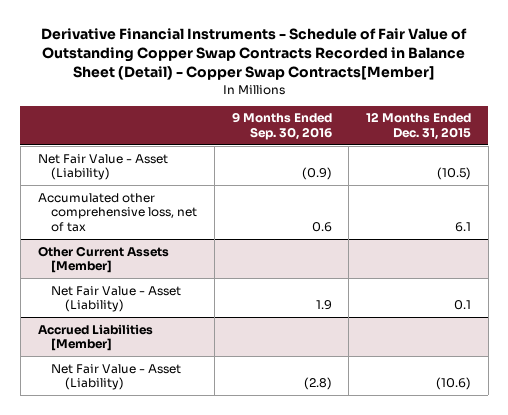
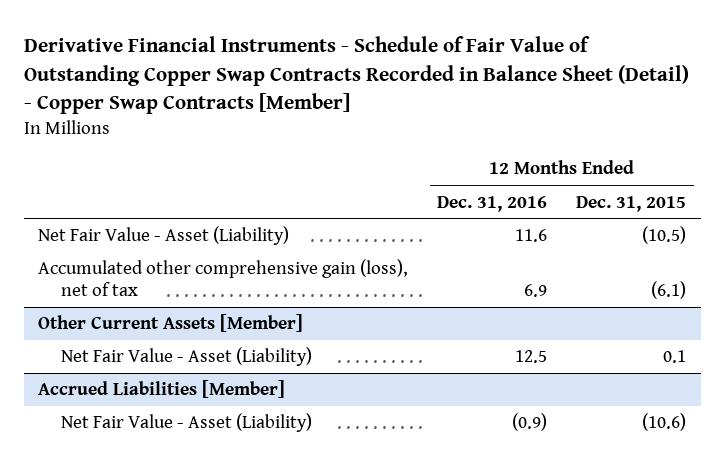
- Derivative Financial Instruments - Schedule of Fair Value of Outstanding Copper Swap Contracts Recorded in Balance Sheet (Detail) - Copper Swap Contracts[Member]
+ Derivative Financial Instruments - Schedule of Fair Value of Outstanding Copper Swap Contracts Recorded in Balance Sheet (Detail) - Copper Swap Contracts [Member]
- | 9 Months Ended Sep. 30, 2016 | 12 Months Ended Dec. 31, 2015
+ | 12 Months Ended Dec. 31, 2016 | 12 Months Ended Dec. 31, 2015
- Accumulated other comprehensive loss, net of tax | 0.6 | 6.1
+ Accumulated other comprehensive gain (loss), net of tax | 6.9 | (6.1)

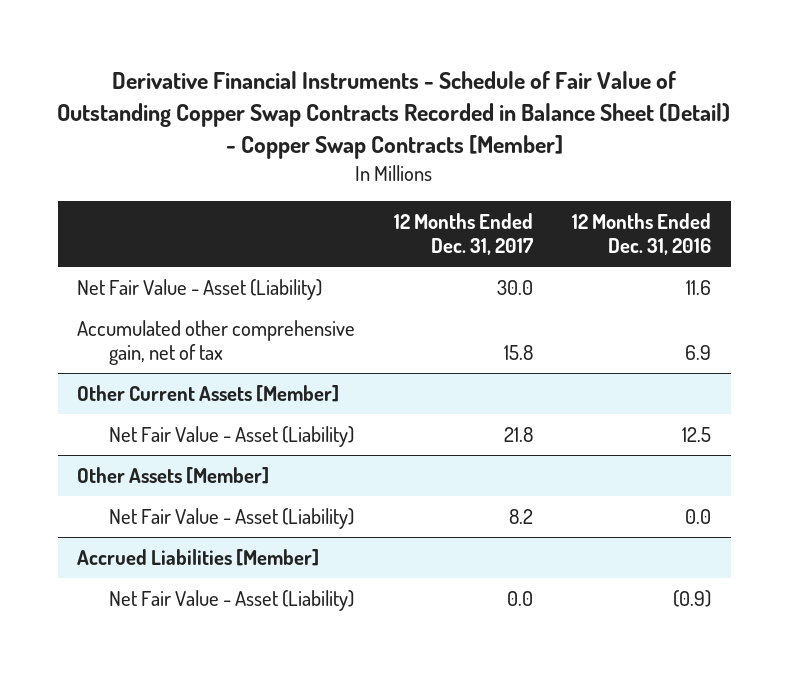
- | 12 Months Ended Dec. 31, 2016 | 12 Months Ended Dec. 31, 2015
+ | 12 Months Ended Dec. 31, 2017 | 12 Months Ended Dec. 31, 2016
- Accumulated other comprehensive gain (loss), net of tax | 6.9 | (6.1)
+ Accumulated other comprehensive gain, net of tax | 15.8 | 6.9
+ Other Assets [Member]
+ Net Fair Value - Asset (Liability) | 8.2 | 0.0

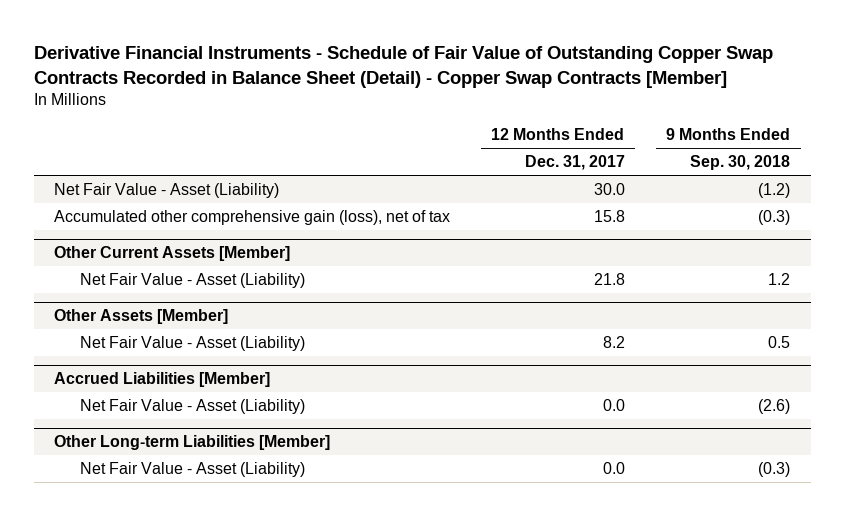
- | 12 Months Ended Dec. 31, 2017 | 12 Months Ended Dec. 31, 2016
+ | 12 Months Ended Dec. 31, 2017 | 9 Months Ended Sep. 30, 2018
- Accumulated other comprehensive gain, net of tax | 15.8 | 6.9
+ Accumulated other comprehensive gain (loss), net of tax | 15.8 | (0.3)
+ Other Long-term Liabilities [Member]
+ Net Fair Value - Asset (Liability) | 0.0 | (0.3)

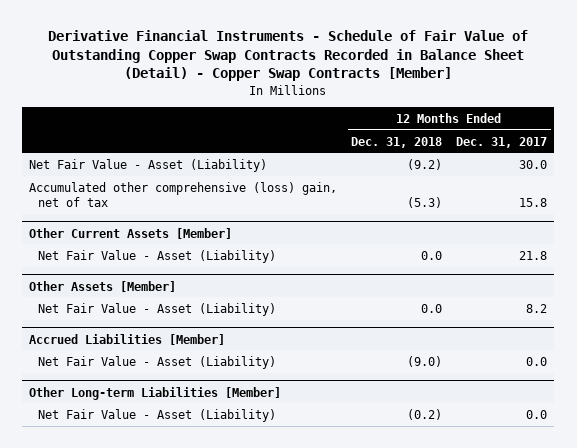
- | 12 Months Ended Dec. 31, 2017 | 9 Months Ended Sep. 30, 2018
+ | 12 Months Ended Dec. 31, 2018 | 12 Months Ended Dec. 31, 2017
- Accumulated other comprehensive gain (loss), net of tax | 15.8 | (0.3)
+ Accumulated other comprehensive (loss) gain, net of tax | (5.3) | 15.8

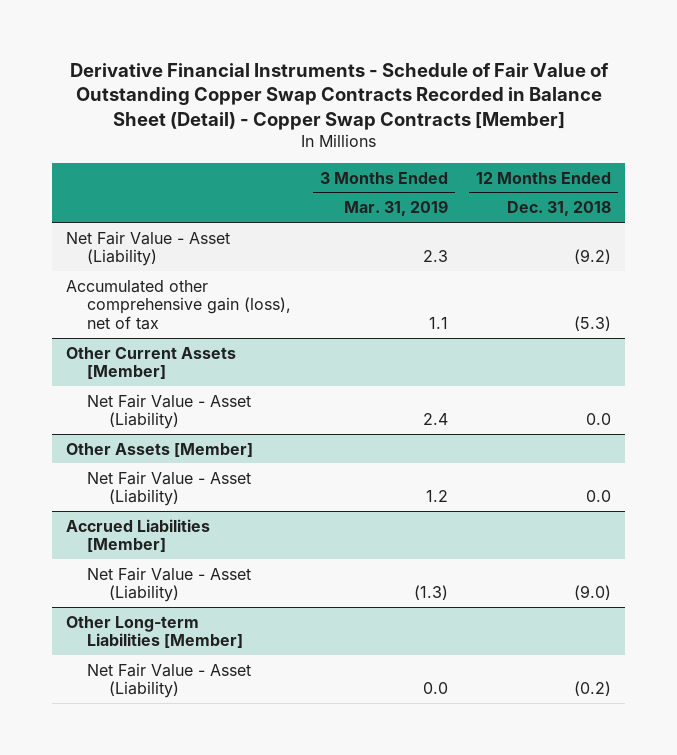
- | 12 Months Ended Dec. 31, 2018 | 12 Months Ended Dec. 31, 2017
+ | 3 Months Ended Mar. 31, 2019 | 12 Months Ended Dec. 31, 2018
- Accumulated other comprehensive (loss) gain, net of tax | (5.3) | 15.8
+ Accumulated other comprehensive gain (loss), net of tax | 1.1 | (5.3)

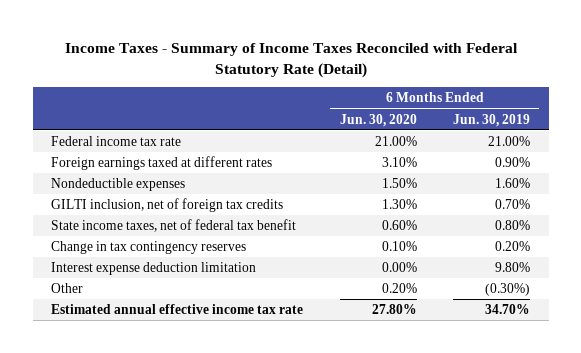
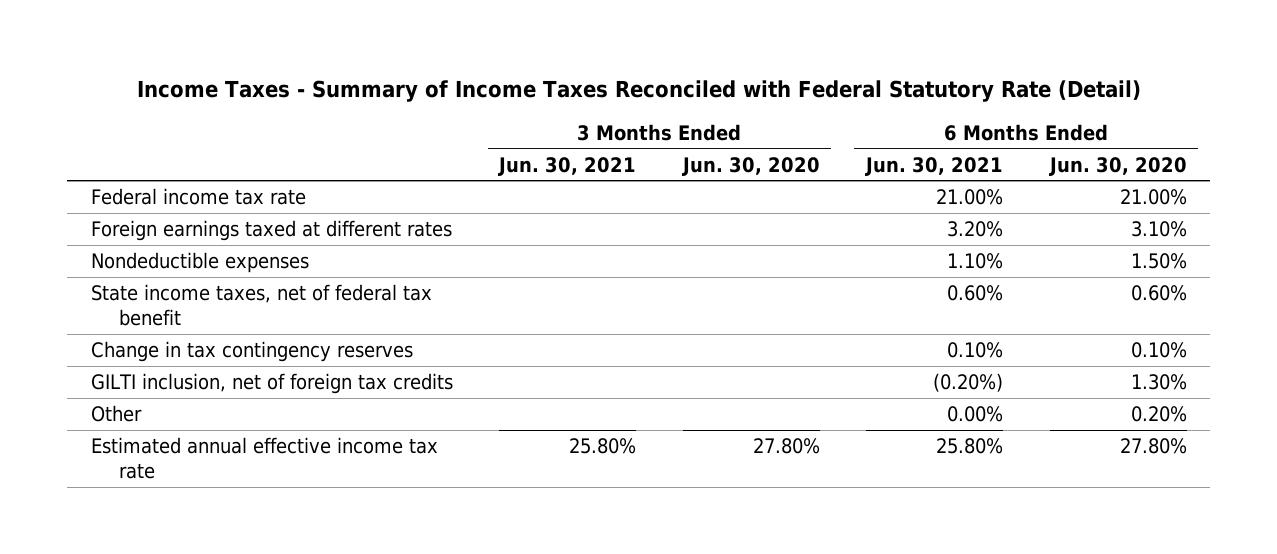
- | 6 Months Ended Jun. 30, 2020 | 6 Months Ended Jun. 30, 2019
+ | 3 Months Ended Jun. 30, 2021 | 3 Months Ended Jun. 30, 2020 | 6 Months Ended Jun. 30, 2021 | 6 Months Ended Jun. 30, 2020
- Interest expense deduction limitation | 0.00% | 9.80%
moved down: GILTI inclusion, net of foreign tax credits | | | (0.20%) | 1.30%

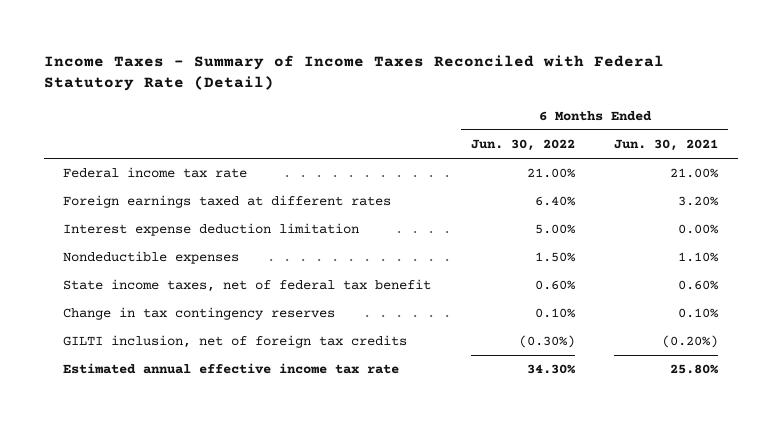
- | 3 Months Ended Jun. 30, 2021 | 3 Months Ended Jun. 30, 2020 | 6 Months Ended Jun. 30, 2021 | 6 Months Ended Jun. 30, 2020
+ | 6 Months Ended Jun. 30, 2022 | 6 Months Ended Jun. 30, 2021
+ Interest expense deduction limitation | 5.00% | 0.00%
- Other | | | 0.00% | 0.20%

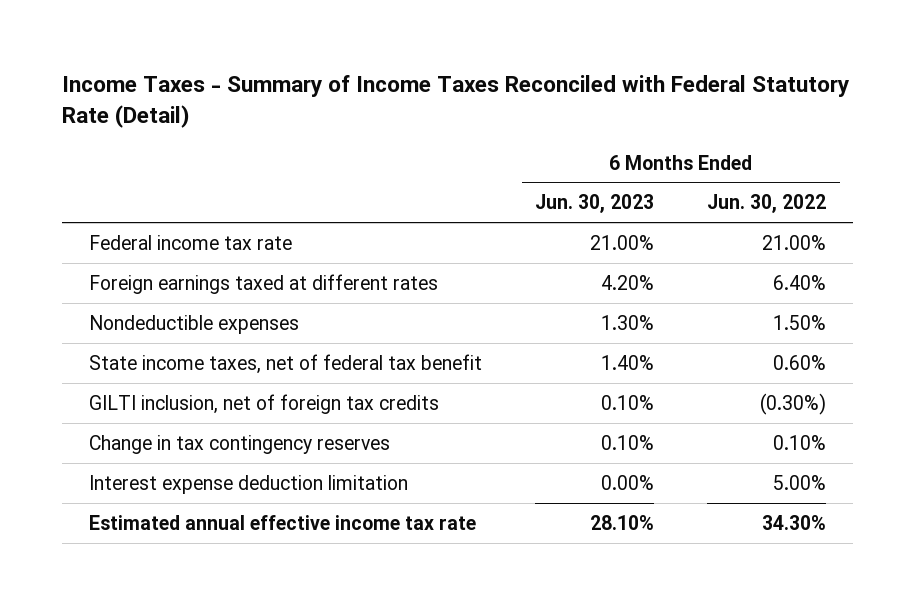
- | 6 Months Ended Jun. 30, 2022 | 6 Months Ended Jun. 30, 2021
+ | 6 Months Ended Jun. 30, 2023 | 6 Months Ended Jun. 30, 2022
moved down: Change in tax contingency reserves | 0.10% | 0.10%
moved down: Interest expense deduction limitation | 0.00% | 5.00%

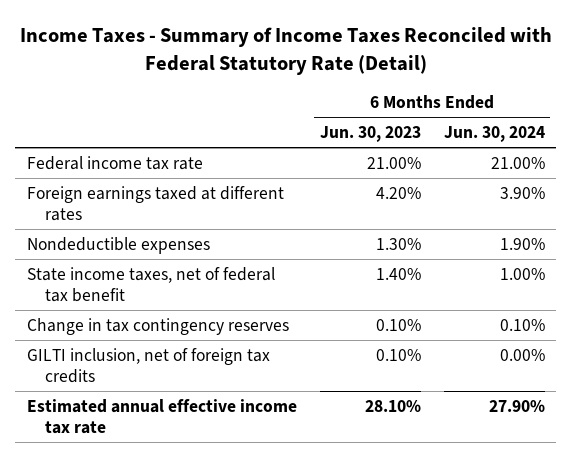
- | 6 Months Ended Jun. 30, 2023 | 6 Months Ended Jun. 30, 2022
+ | 6 Months Ended Jun. 30, 2023 | 6 Months Ended Jun. 30, 2024
- Interest expense deduction limitation | 0.00% | 5.00%
moved down: GILTI inclusion, net of foreign tax credits | 0.10% | 0.00%

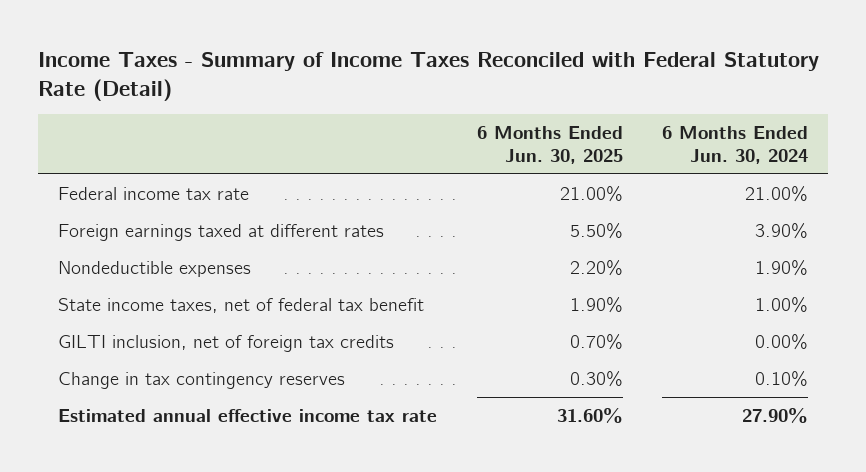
- | 6 Months Ended Jun. 30, 2023 | 6 Months Ended Jun. 30, 2024
+ | 6 Months Ended Jun. 30, 2025 | 6 Months Ended Jun. 30, 2024
moved down: Change in tax contingency reserves | 0.30% | 0.10%

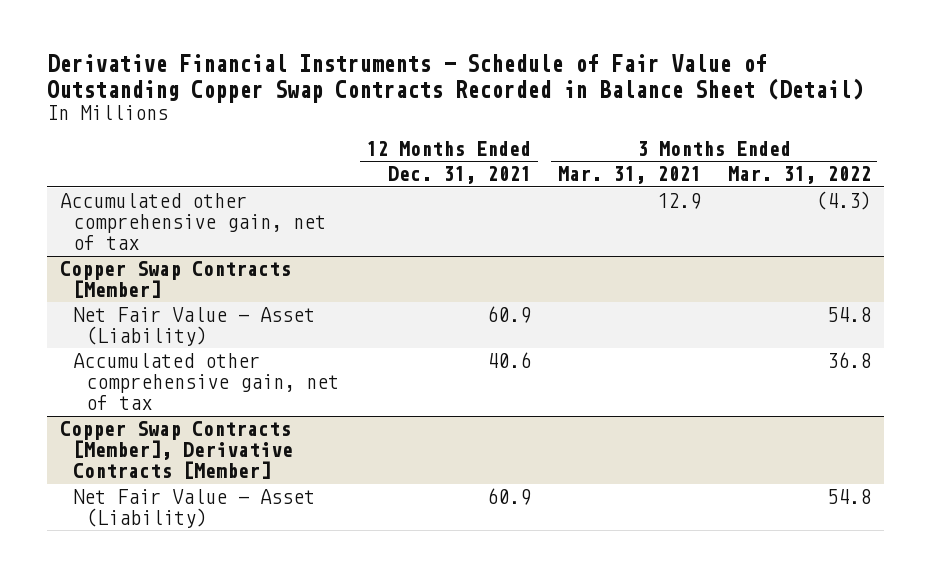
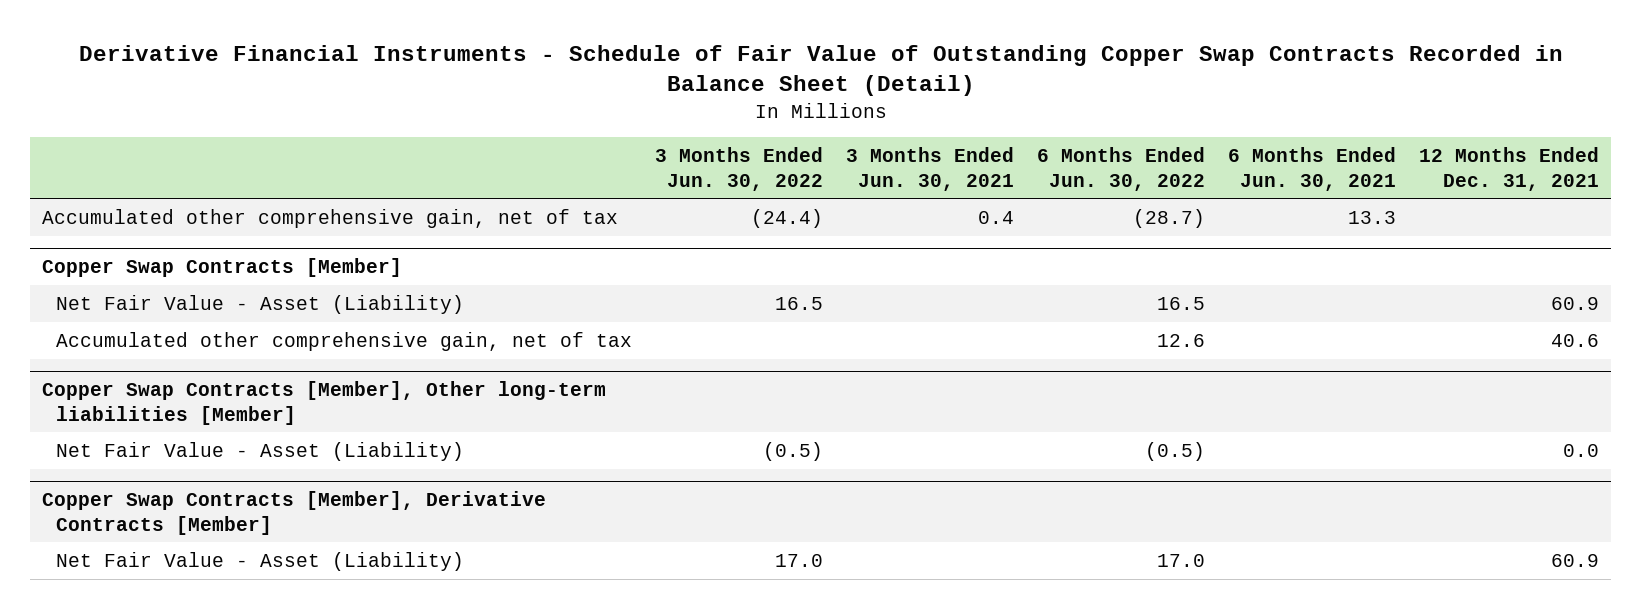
- | 12 Months Ended Dec. 31, 2021 | 3 Months Ended Mar. 31, 2021 | 3 Months Ended Mar. 31, 2022
+ | 3 Months Ended Jun. 30, 2022 | 3 Months Ended Jun. 30, 2021 | 6 Months Ended Jun. 30, 2022 | 6 Months Ended Jun. 30, 2021 | 12 Months Ended Dec. 31, 2021
+ Copper Swap Contracts [Member], Other long-term liabilities [Member]
+ Net Fair Value - Asset (Liability) | (0.5) | | (0.5) | | 0.0

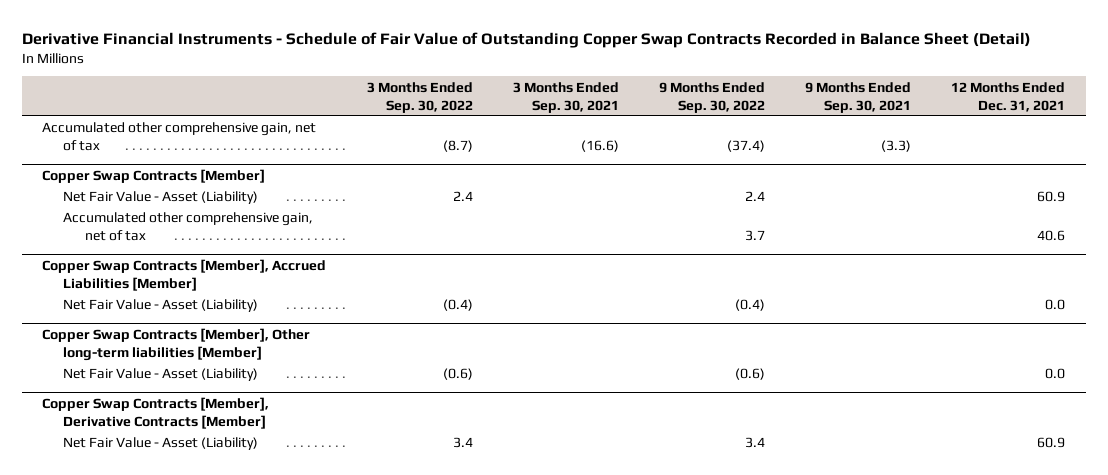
- | 3 Months Ended Jun. 30, 2022 | 3 Months Ended Jun. 30, 2021 | 6 Months Ended Jun. 30, 2022 | 6 Months Ended Jun. 30, 2021 | 12 Months Ended Dec. 31, 2021
+ | 3 Months Ended Sep. 30, 2022 | 3 Months Ended Sep. 30, 2021 | 9 Months Ended Sep. 30, 2022 | 9 Months Ended Sep. 30, 2021 | 12 Months Ended Dec. 31, 2021
+ Copper Swap Contracts [Member], Accrued Liabilities [Member]
+ Net Fair Value - Asset (Liability) | (0.4) | | (0.4) | | 0.0

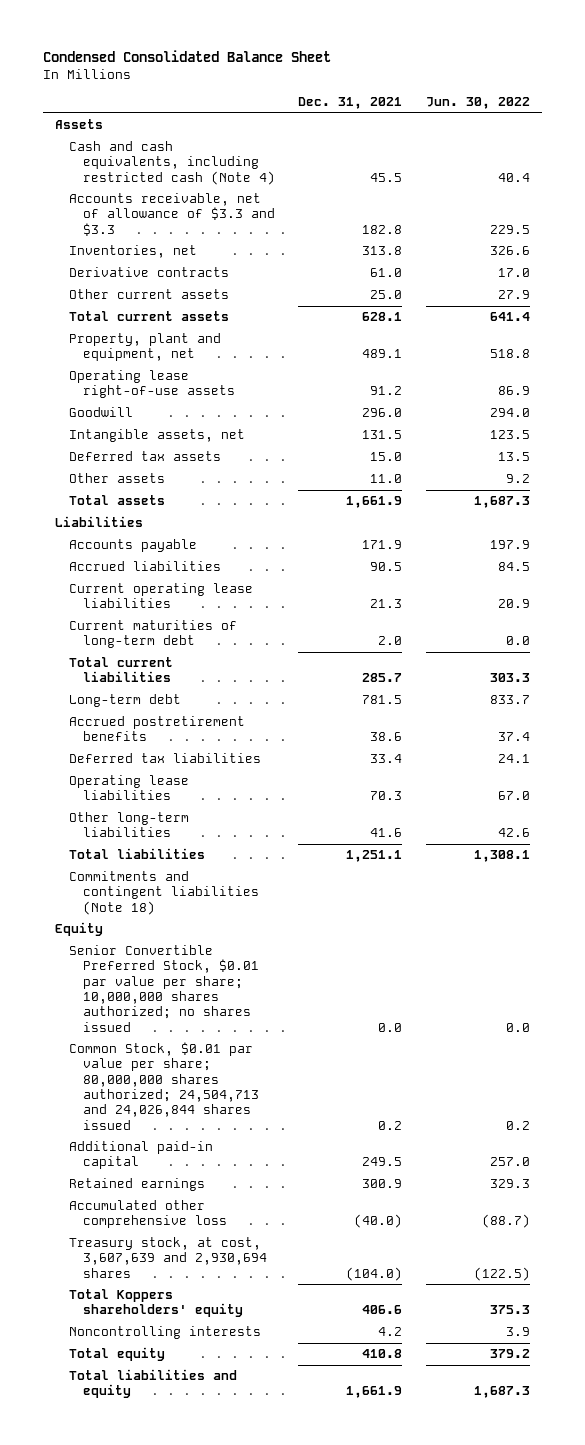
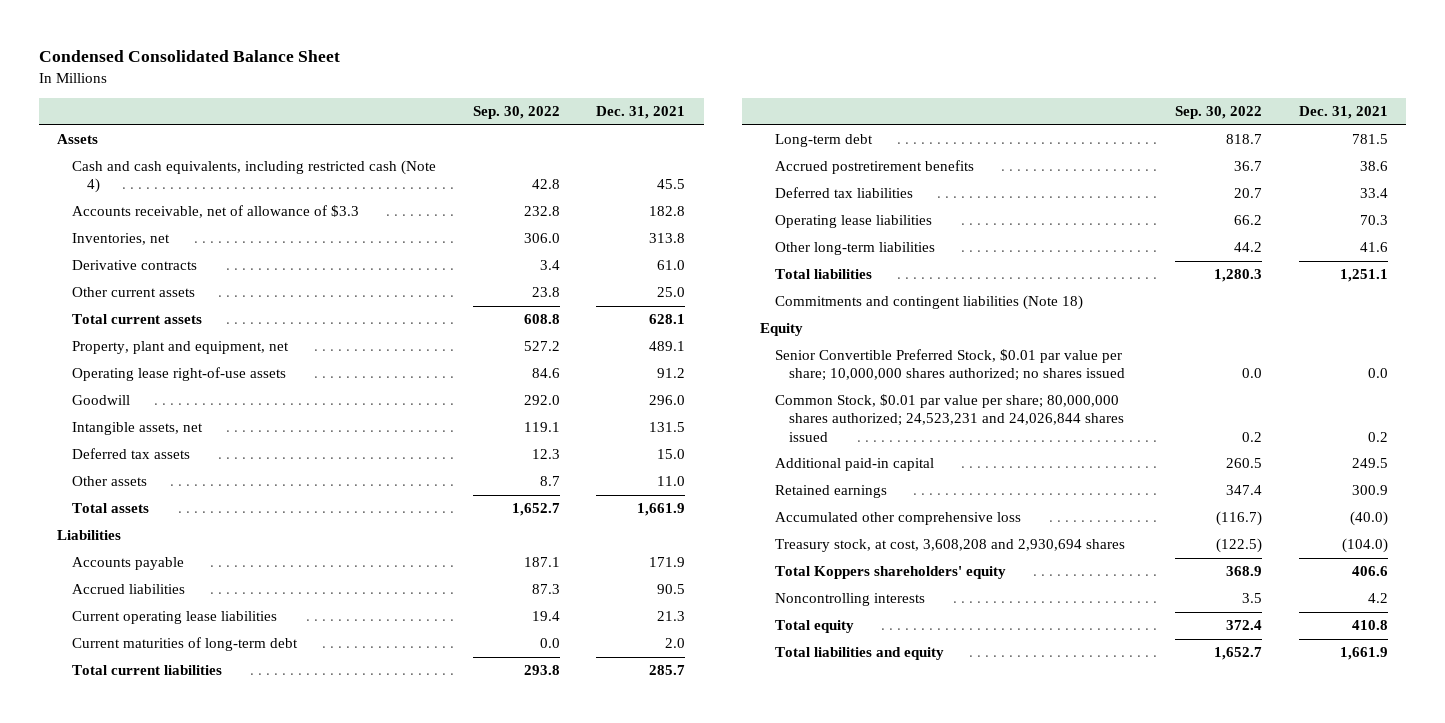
- | Dec. 31, 2021 | Jun. 30, 2022
+ | Sep. 30, 2022 | Dec. 31, 2021
- Accounts receivable, net of allowance of $3.3 and $3.3 | 182.8 | 229.5
+ Accounts receivable, net of allowance of $3.3 | 232.8 | 182.8
- Common Stock, $0.01 par value per share; 80,000,000 shares authorized; 24,504,713 and 24,026,844 shares issued | 0.2 | 0.2
+ Common Stock, $0.01 par value per share; 80,000,000 shares authorized; 24,523,231 and 24,026,844 shares issued | 0.2 | 0.2
- Treasury stock, at cost, 3,607,639 and 2,930,694 shares | (104.0) | (122.5)
+ Treasury stock, at cost, 3,608,208 and 2,930,694 shares | (122.5) | (104.0)

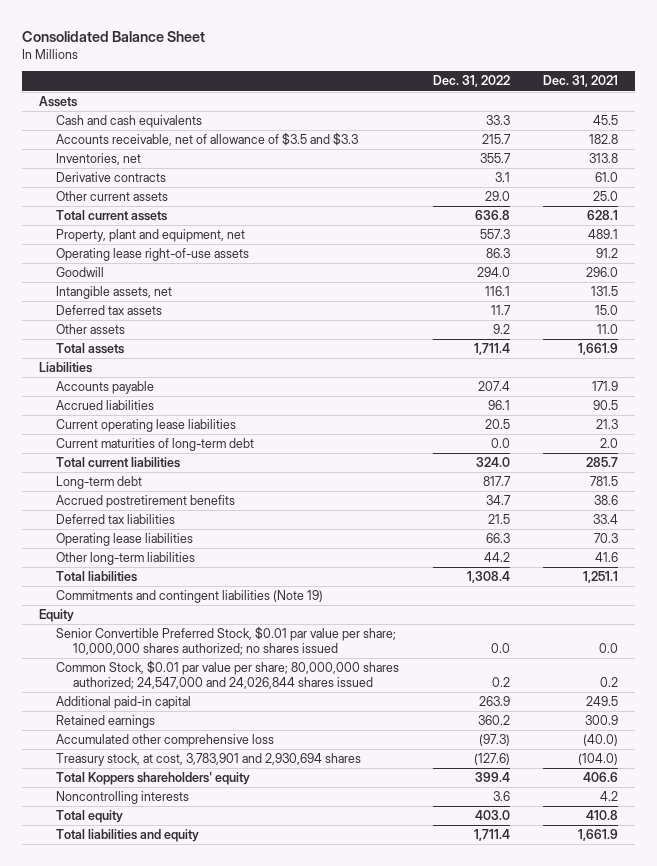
- Condensed Consolidated Balance Sheet
+ Consolidated Balance Sheet
- | Sep. 30, 2022 | Dec. 31, 2021
+ | Dec. 31, 2022 | Dec. 31, 2021
- Cash and cash equivalents, including restricted cash (Note 4) | 42.8 | 45.5
- Accounts receivable, net of allowance of $3.3 | 232.8 | 182.8
+ Cash and cash equivalents | 33.3 | 45.5
+ Accounts receivable, net of allowance of $3.5 and $3.3 | 215.7 | 182.8
- Commitments and contingent liabilities (Note 18)
+ Commitments and contingent liabilities (Note 19)
- Common Stock, $0.01 par value per share; 80,000,000 shares authorized; 24,523,231 and 24,026,844 shares issued | 0.2 | 0.2
+ Common Stock, $0.01 par value per share; 80,000,000 shares authorized; 24,547,000 and 24,026,844 shares issued | 0.2 | 0.2
- Treasury stock, at cost, 3,608,208 and 2,930,694 shares | (122.5) | (104.0)
+ Treasury stock, at cost, 3,783,901 and 2,930,694 shares | (127.6) | (104.0)

